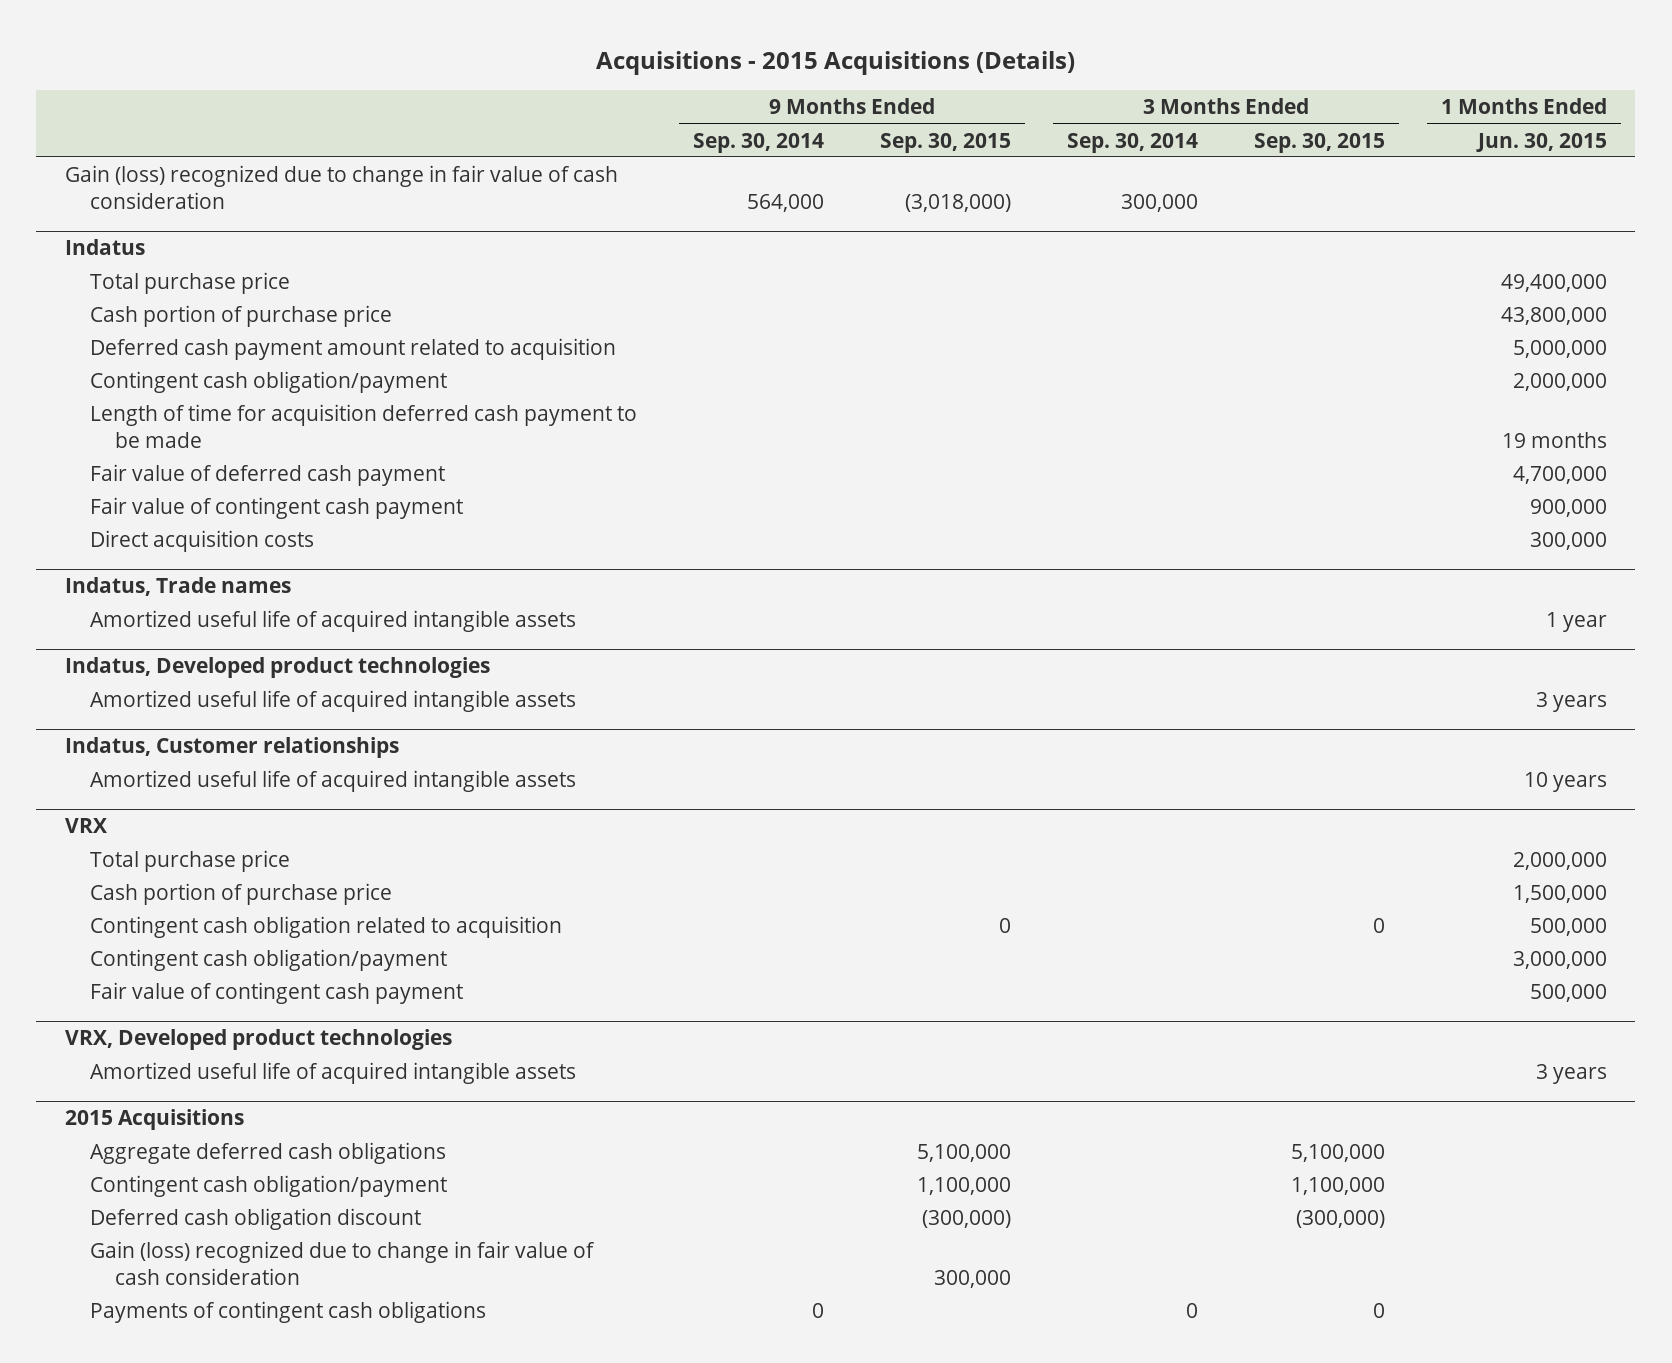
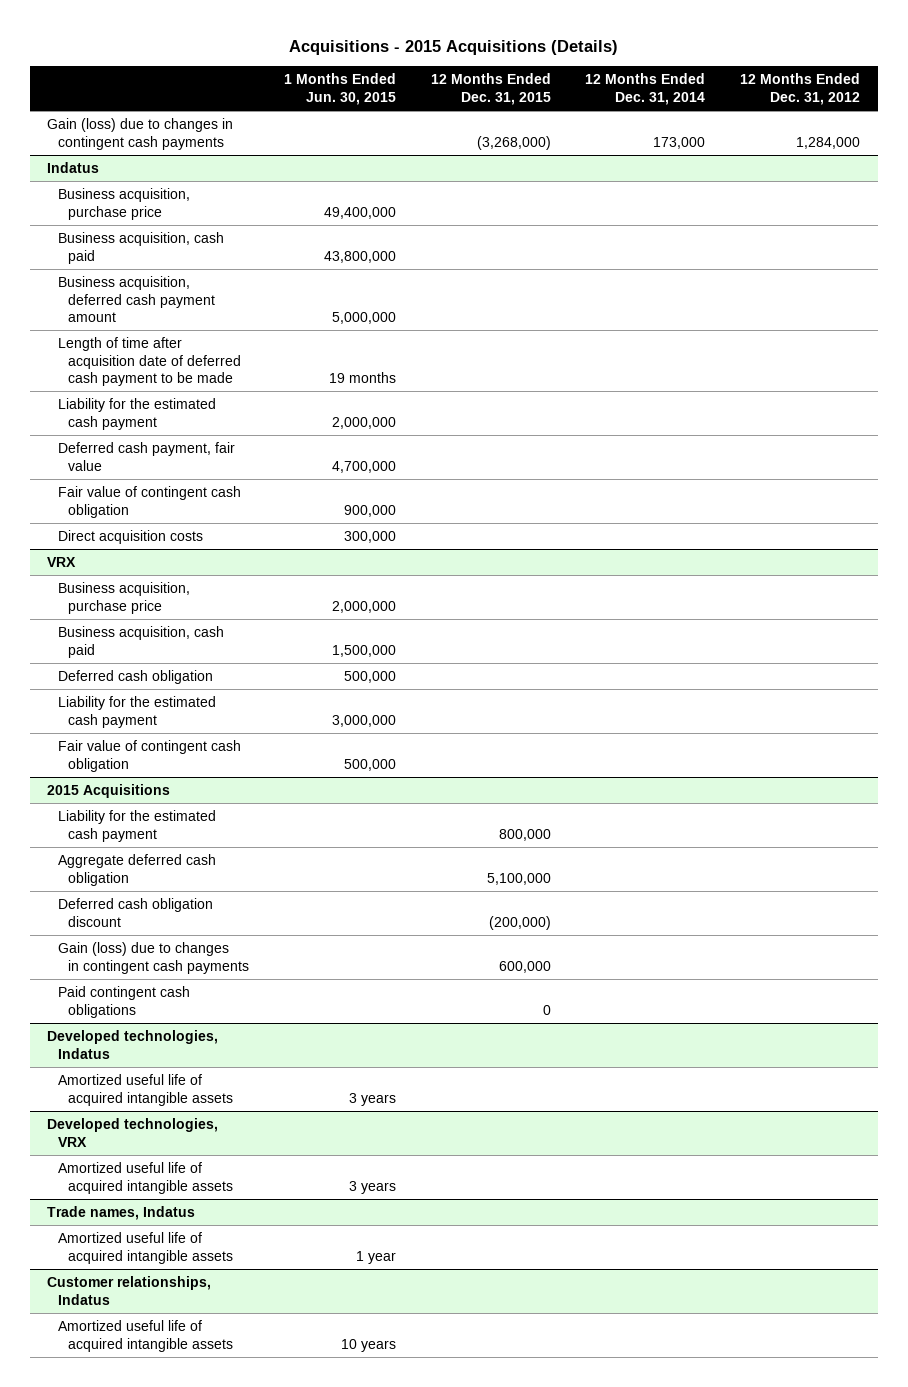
- | 9 Months Ended Sep. 30, 2014 | 9 Months Ended Sep. 30, 2015 | 3 Months Ended Sep. 30, 2014 | 3 Months Ended Sep. 30, 2015 | 1 Months Ended Jun. 30, 2015
+ | 1 Months Ended Jun. 30, 2015 | 12 Months Ended Dec. 31, 2015 | 12 Months Ended Dec. 31, 2014 | 12 Months Ended Dec. 31, 2012
- Gain (loss) recognized due to change in fair value of cash consideration | 564,000 | (3,018,000) | 300,000 | |
+ Gain (loss) due to changes in contingent cash payments | | (3,268,000) | 173,000 | 1,284,000
@ Indatus
- Total purchase price | | | | | 49,400,000
- Cash portion of purchase price | | | | | 43,800,000
- Deferred cash payment amount related to acquisition | | | | | 5,000,000
- Contingent cash obligation/payment | | | | | 2,000,000
- Length of time for acquisition deferred cash payment to be made | | | | | 19 months
- Fair value of deferred cash payment | | | | | 4,700,000
- Fair value of contingent cash payment | | | | | 900,000
+ Business acquisition, purchase price | 49,400,000 | | |
+ Business acquisition, cash paid | 43,800,000 | | |
+ Business acquisition, deferred cash payment amount | 5,000,000 | | |
+ Length of time after acquisition date of deferred cash payment to be made | 19 months | | |
+ Liability for the estimated cash payment | 2,000,000 | | |
+ Deferred cash payment, fair value | 4,700,000 | | |
+ Fair value of contingent cash obligation | 900,000 | | |
- Indatus, Trade names
- Amortized useful life of acquired intangible assets | | | | | 1 year
- Indatus, Developed product technologies
- Amortized useful life of acquired intangible assets | | | | | 3 years
- Indatus, Customer relationships
- Amortized useful life of acquired intangible assets | | | | | 10 years
@ VRX
- Total purchase price | | | | | 2,000,000
- Cash portion of purchase price | | | | | 1,500,000
- Contingent cash obligation related to acquisition | | 0 | | 0 | 500,000
- Contingent cash obligation/payment | | | | | 3,000,000
- Fair value of contingent cash payment | | | | | 500,000
- VRX, Developed product technologies
- Amortized useful life of acquired intangible assets | | | | | 3 years
@ VRX
+ Business acquisition, purchase price | 2,000,000 | | |
+ Business acquisition, cash paid | 1,500,000 | | |
+ Deferred cash obligation | 500,000 | | |
+ Liability for the estimated cash payment | 3,000,000 | | |
+ Fair value of contingent cash obligation | 500,000 | | |
@ 2015 Acquisitions
- Aggregate deferred cash obligations | | 5,100,000 | | 5,100,000 |
- Contingent cash obligation/payment | | 1,100,000 | | 1,100,000 |
+ Liability for the estimated cash payment | | 800,000 | |
+ Aggregate deferred cash obligation | | 5,100,000 | |
- Gain (loss) recognized due to change in fair value of cash consideration | | 300,000 | | |
- Payments of contingent cash obligations | 0 | | 0 | 0 |
+ Gain (loss) due to changes in contingent cash payments | | 600,000 | |
+ Paid contingent cash obligations | | 0 | |
+ Developed technologies, Indatus
+ Amortized useful life of acquired intangible assets | 3 years | | |
+ Developed technologies, VRX
+ Amortized useful life of acquired intangible assets | 3 years | | |
+ Trade names, Indatus
+ Amortized useful life of acquired intangible assets | 1 year | | |
+ Customer relationships, Indatus
+ Amortized useful life of acquired intangible assets | 10 years | | |

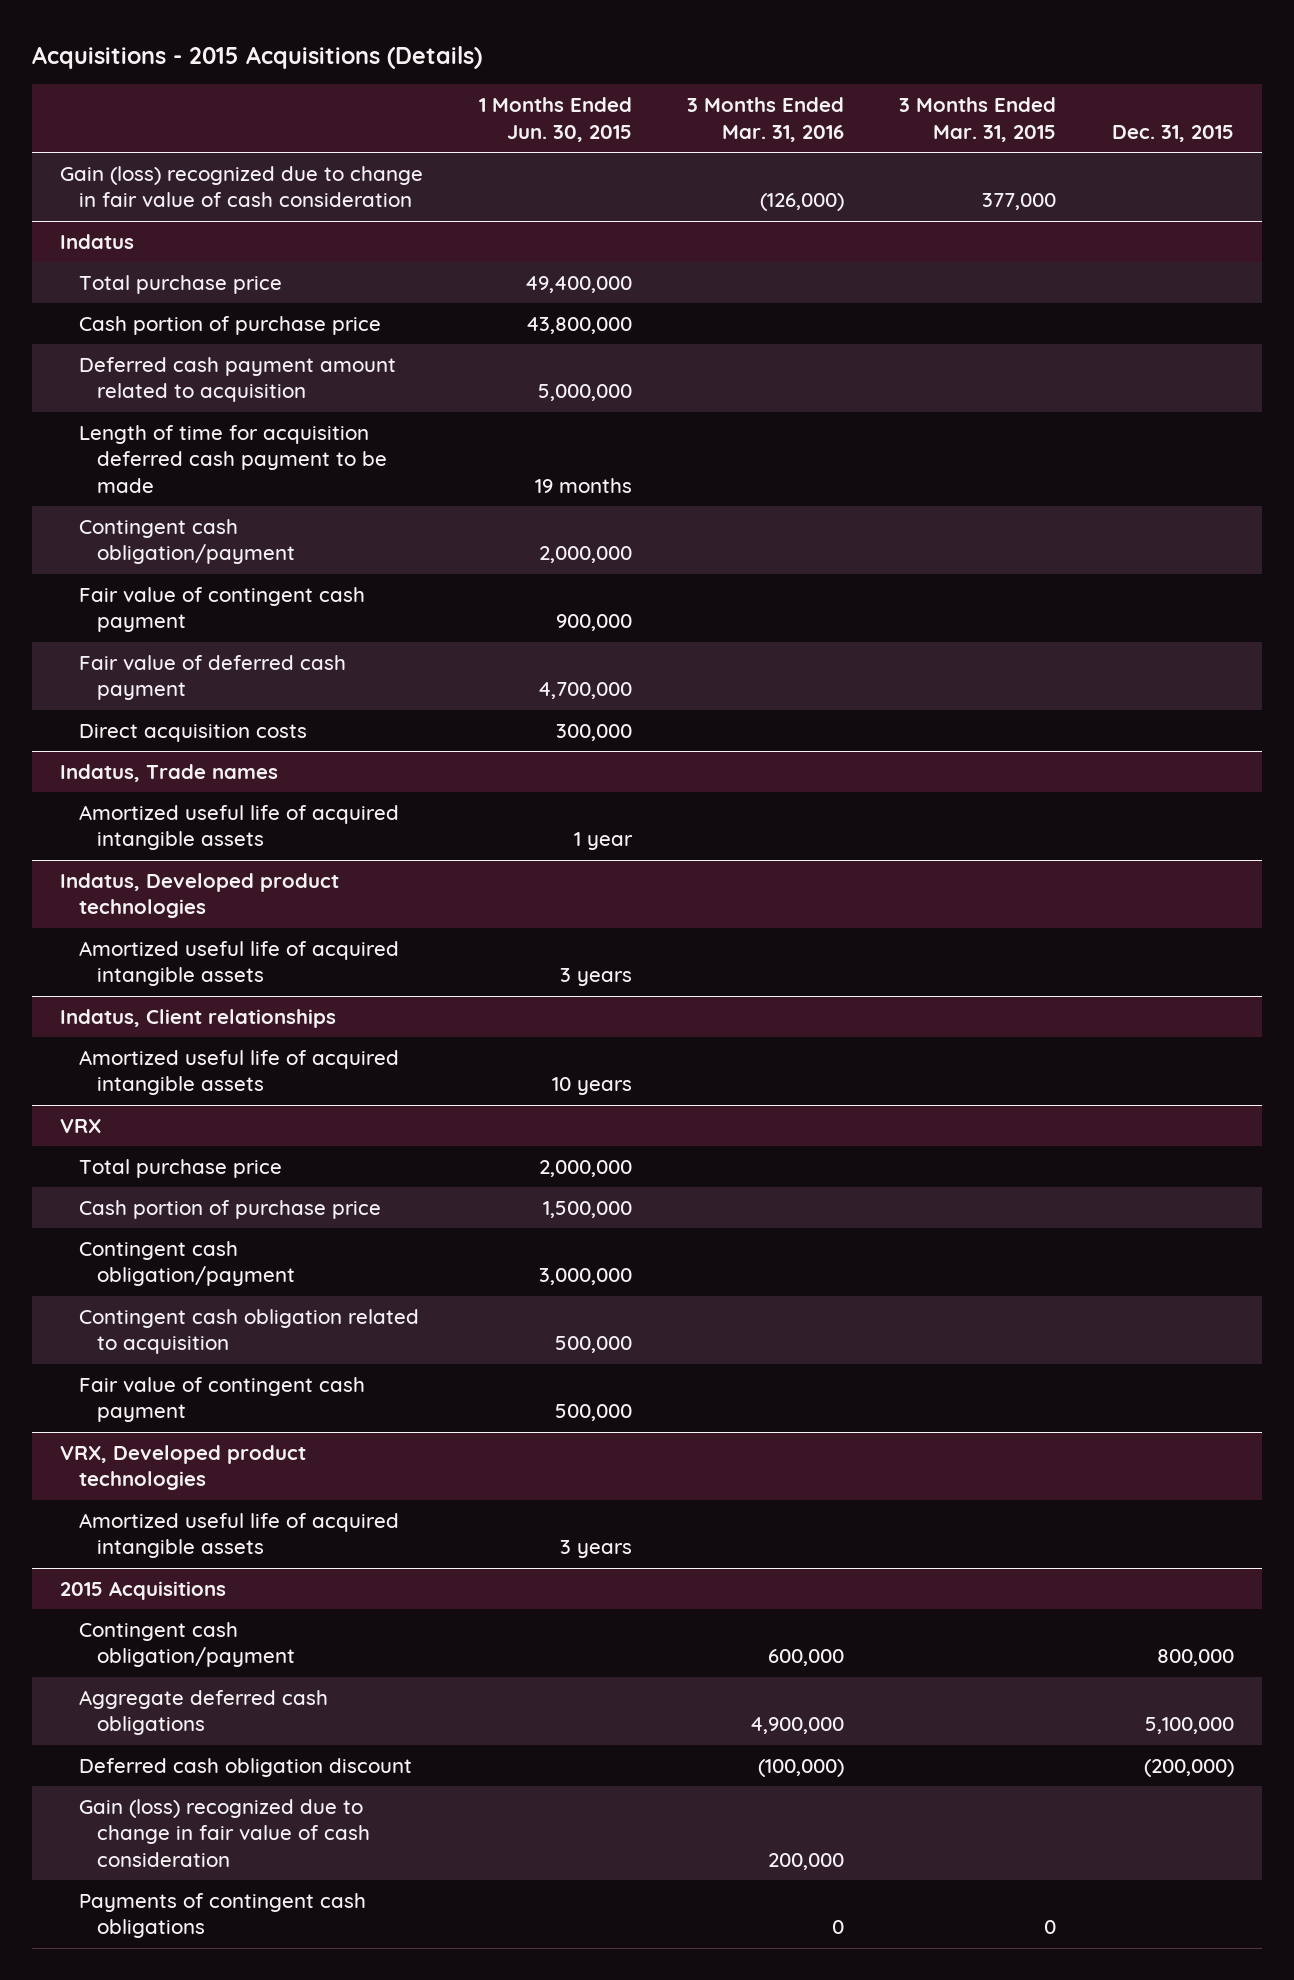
- | 1 Months Ended Jun. 30, 2015 | 12 Months Ended Dec. 31, 2015 | 12 Months Ended Dec. 31, 2014 | 12 Months Ended Dec. 31, 2012
+ | 1 Months Ended Jun. 30, 2015 | 3 Months Ended Mar. 31, 2016 | 3 Months Ended Mar. 31, 2015 | Dec. 31, 2015
- Gain (loss) due to changes in contingent cash payments | | (3,268,000) | 173,000 | 1,284,000
+ Gain (loss) recognized due to change in fair value of cash consideration | | (126,000) | 377,000 |
@ Indatus
- Business acquisition, purchase price | 49,400,000 | | |
- Business acquisition, cash paid | 43,800,000 | | |
- Business acquisition, deferred cash payment amount | 5,000,000 | | |
- Length of time after acquisition date of deferred cash payment to be made | 19 months | | |
- Liability for the estimated cash payment | 2,000,000 | | |
- Deferred cash payment, fair value | 4,700,000 | | |
- Fair value of contingent cash obligation | 900,000 | | |
+ Total purchase price | 49,400,000 | | |
+ Cash portion of purchase price | 43,800,000 | | |
+ Deferred cash payment amount related to acquisition | 5,000,000 | | |
+ Length of time for acquisition deferred cash payment to be made | 19 months | | |
+ Contingent cash obligation/payment | 2,000,000 | | |
+ Fair value of contingent cash payment | 900,000 | | |
+ Fair value of deferred cash payment | 4,700,000 | | |
+ Indatus, Trade names
+ Amortized useful life of acquired intangible assets | 1 year | | |
+ Indatus, Developed product technologies
+ Amortized useful life of acquired intangible assets | 3 years | | |
+ Indatus, Client relationships
+ Amortized useful life of acquired intangible assets | 10 years | | |
@ VRX
- Business acquisition, purchase price | 2,000,000 | | |
- Business acquisition, cash paid | 1,500,000 | | |
- Deferred cash obligation | 500,000 | | |
- Liability for the estimated cash payment | 3,000,000 | | |
- Fair value of contingent cash obligation | 500,000 | | |
+ Total purchase price | 2,000,000 | | |
+ Cash portion of purchase price | 1,500,000 | | |
+ Contingent cash obligation/payment | 3,000,000 | | |
+ Contingent cash obligation related to acquisition | 500,000 | | |
+ Fair value of contingent cash payment | 500,000 | | |
+ VRX, Developed product technologies
+ Amortized useful life of acquired intangible assets | 3 years | | |
@ 2015 Acquisitions
- Liability for the estimated cash payment | | 800,000 | |
- Aggregate deferred cash obligation | | 5,100,000 | |
+ Contingent cash obligation/payment | | 600,000 | | 800,000
+ Aggregate deferred cash obligations | | 4,900,000 | | 5,100,000
- Gain (loss) due to changes in contingent cash payments | | 600,000 | |
- Paid contingent cash obligations | | 0 | |
- Developed technologies, Indatus
- Amortized useful life of acquired intangible assets | 3 years | | |
- Developed technologies, VRX
- Amortized useful life of acquired intangible assets | 3 years | | |
- Trade names, Indatus
- Amortized useful life of acquired intangible assets | 1 year | | |
- Customer relationships, Indatus
- Amortized useful life of acquired intangible assets | 10 years | | |
@ 2015 Acquisitions
+ Gain (loss) recognized due to change in fair value of cash consideration | | 200,000 | |
+ Payments of contingent cash obligations | | 0 | 0 |

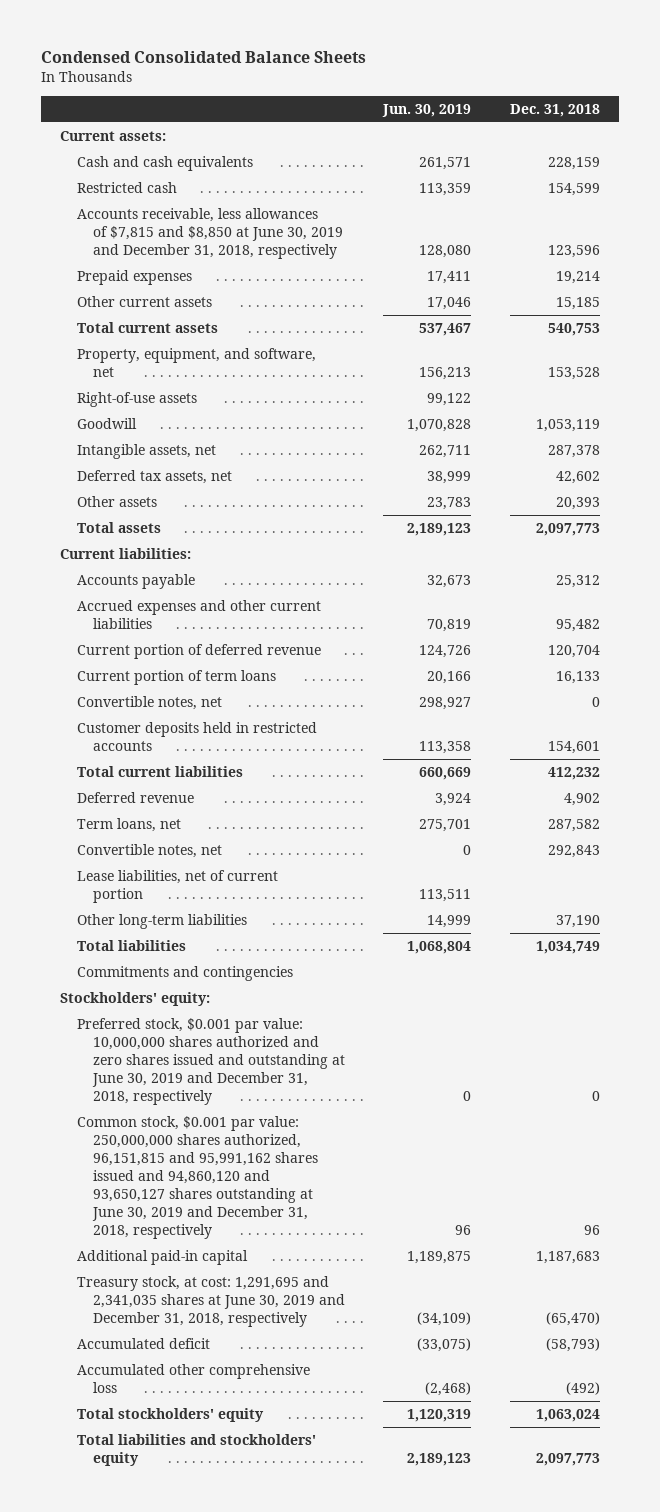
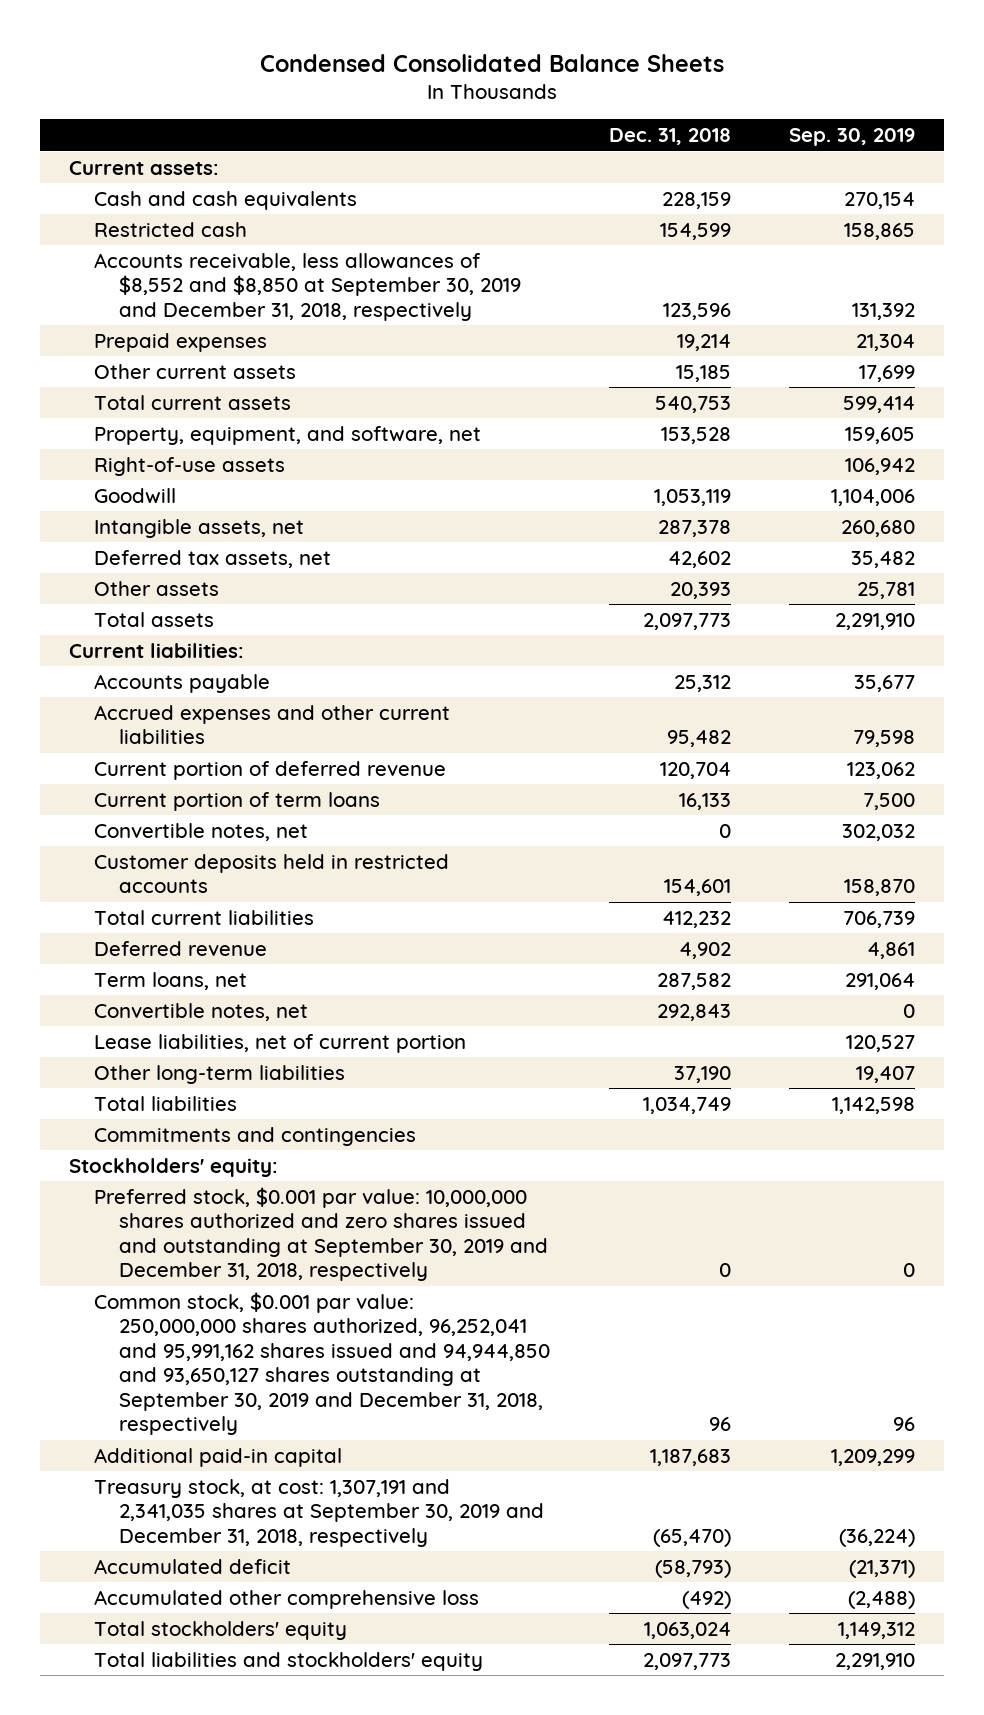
- | Jun. 30, 2019 | Dec. 31, 2018
+ | Dec. 31, 2018 | Sep. 30, 2019
- Accounts receivable, less allowances of $7,815 and $8,850 at June 30, 2019 and December 31, 2018, respectively | 128,080 | 123,596
+ Accounts receivable, less allowances of $8,552 and $8,850 at September 30, 2019 and December 31, 2018, respectively | 123,596 | 131,392
- Preferred stock, $0.001 par value: 10,000,000 shares authorized and zero shares issued and outstanding at June 30, 2019 and December 31, 2018, respectively | 0 | 0
- Common stock, $0.001 par value: 250,000,000 shares authorized, 96,151,815 and 95,991,162 shares issued and 94,860,120 and 93,650,127 shares outstanding at June 30, 2019 and December 31, 2018, respectively | 96 | 96
+ Preferred stock, $0.001 par value: 10,000,000 shares authorized and zero shares issued and outstanding at September 30, 2019 and December 31, 2018, respectively | 0 | 0
+ Common stock, $0.001 par value: 250,000,000 shares authorized, 96,252,041 and 95,991,162 shares issued and 94,944,850 and 93,650,127 shares outstanding at September 30, 2019 and December 31, 2018, respectively | 96 | 96
- Treasury stock, at cost: 1,291,695 and 2,341,035 shares at June 30, 2019 and December 31, 2018, respectively | (34,109) | (65,470)
+ Treasury stock, at cost: 1,307,191 and 2,341,035 shares at September 30, 2019 and December 31, 2018, respectively | (65,470) | (36,224)

